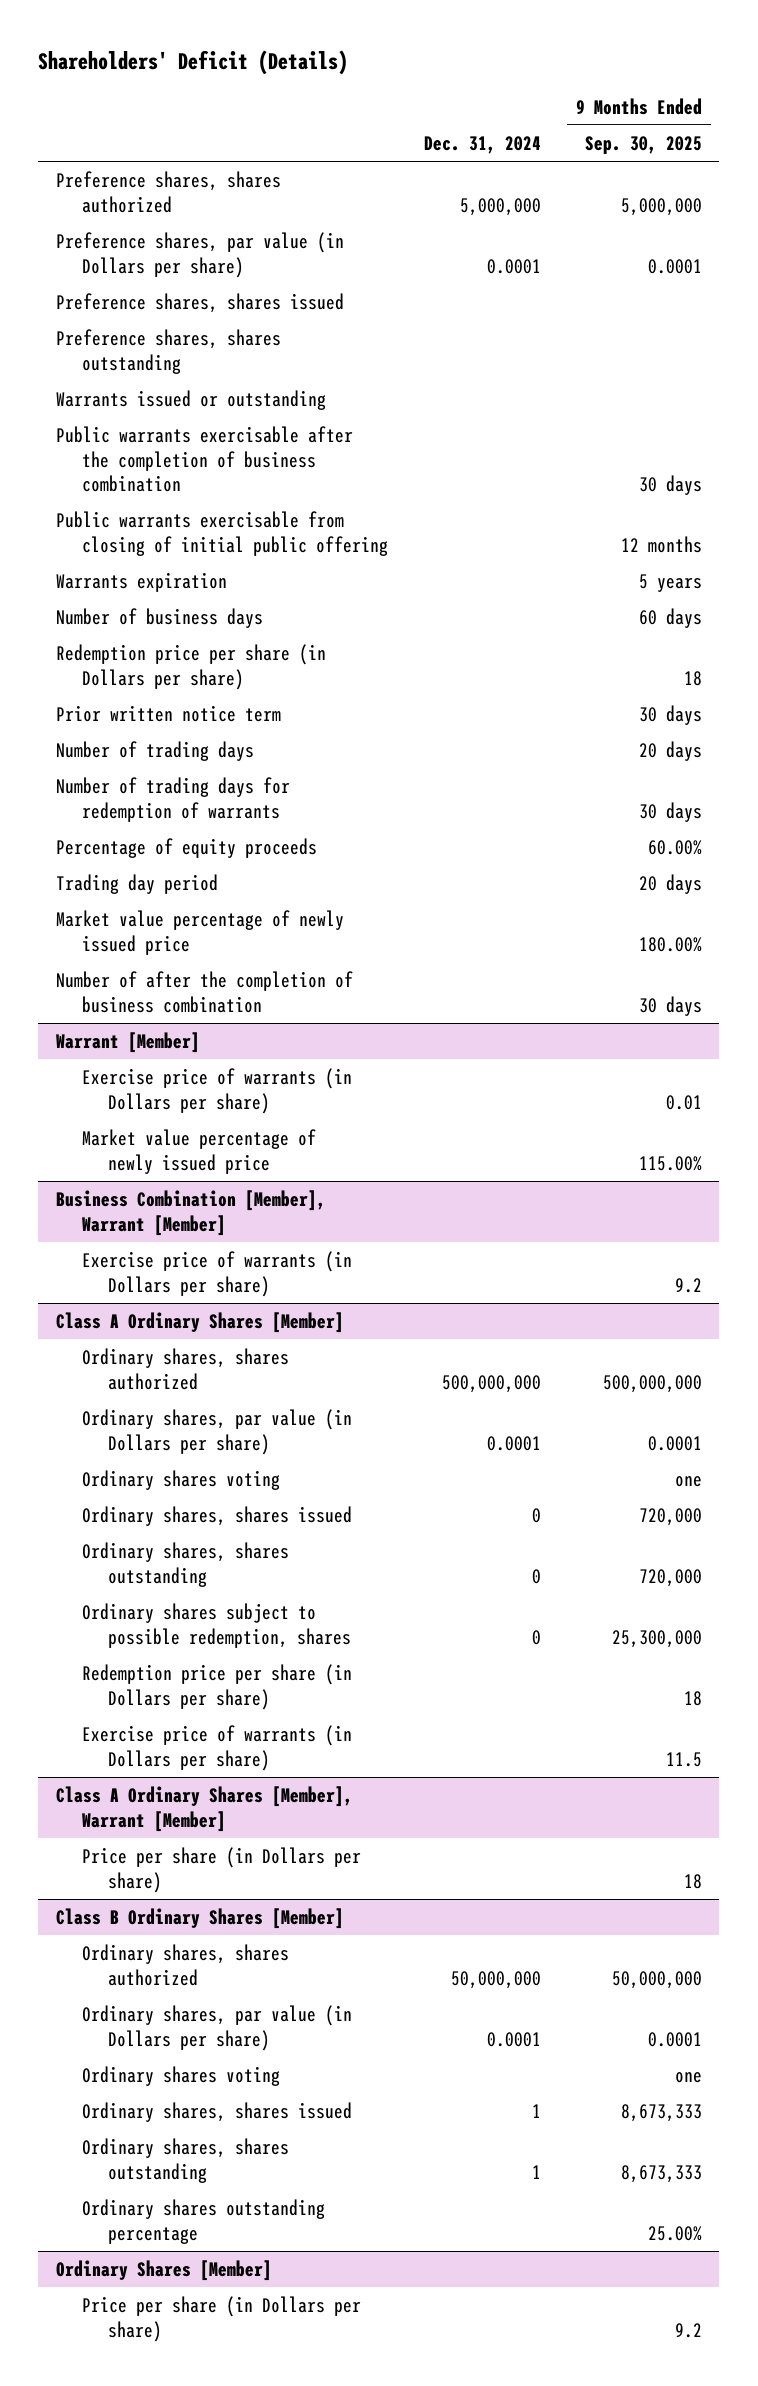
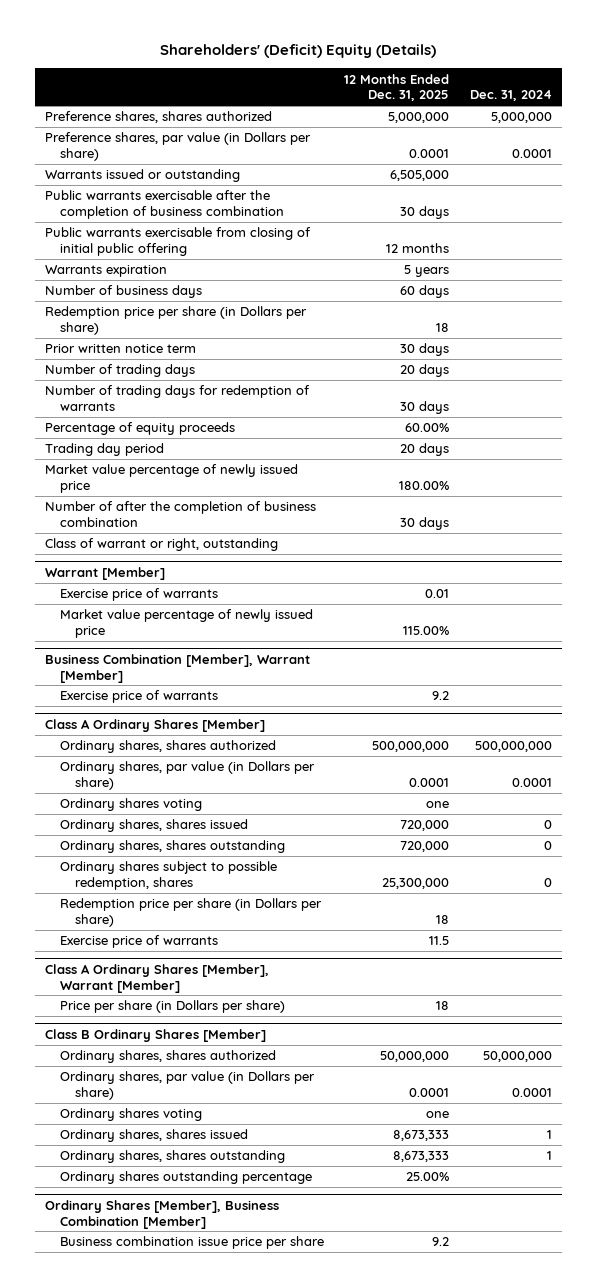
- Shareholders' Deficit (Details)
+ Shareholders' (Deficit) Equity (Details)
- | Dec. 31, 2024 | 9 Months Ended Sep. 30, 2025
+ | 12 Months Ended Dec. 31, 2025 | Dec. 31, 2024
- Preference shares, shares issued
- Preference shares, shares outstanding
+ Class of warrant or right, outstanding
@ Warrant [Member]
- Exercise price of warrants (in Dollars per share) | | 0.01
+ Exercise price of warrants | 0.01 |
@ Business Combination [Member], Warrant [Member]
- Exercise price of warrants (in Dollars per share) | | 9.2
+ Exercise price of warrants | 9.2 |
@ Class A Ordinary Shares [Member]
- Exercise price of warrants (in Dollars per share) | | 11.5
+ Exercise price of warrants | 11.5 |
- Ordinary Shares [Member]
- Price per share (in Dollars per share) | | 9.2
+ Ordinary Shares [Member], Business Combination [Member]
+ Business combination issue price per share | 9.2 |

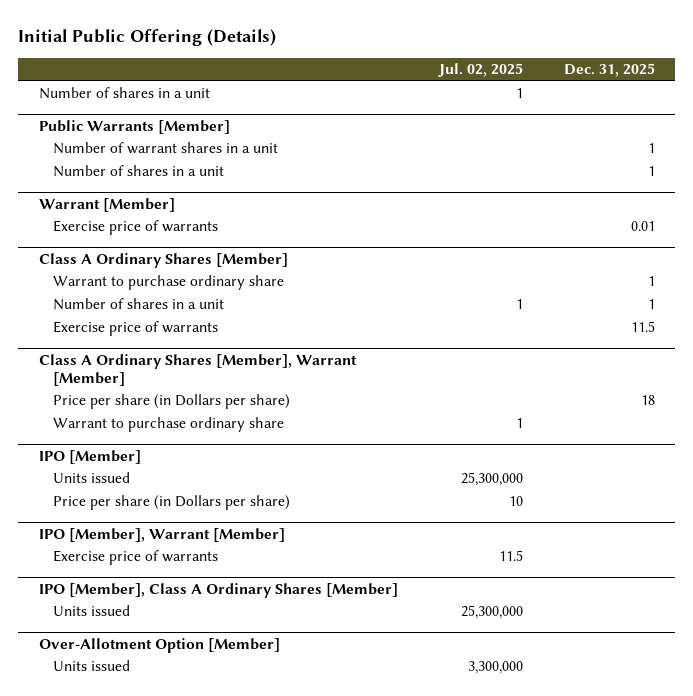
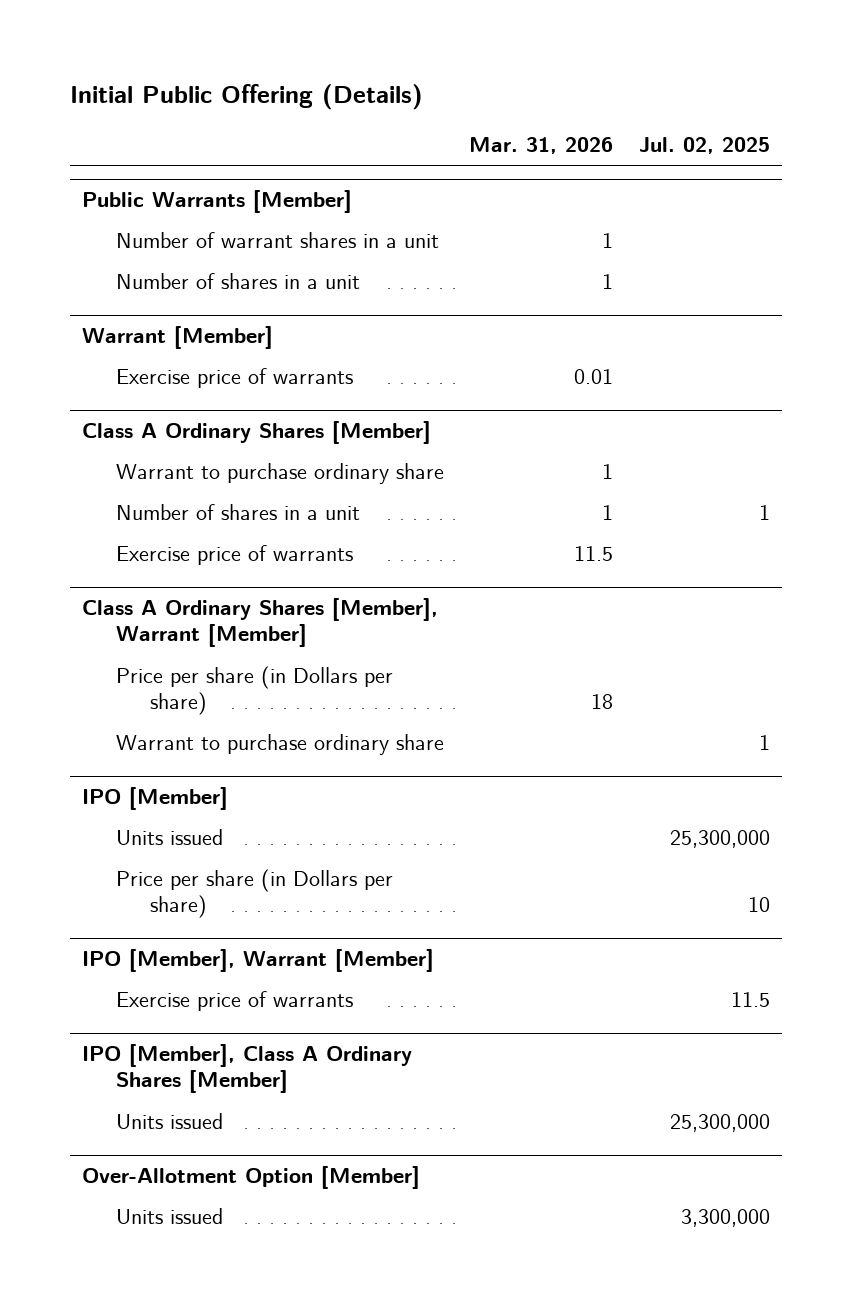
- | Jul. 02, 2025 | Dec. 31, 2025
+ | Mar. 31, 2026 | Jul. 02, 2025
- Number of shares in a unit | 1 |

